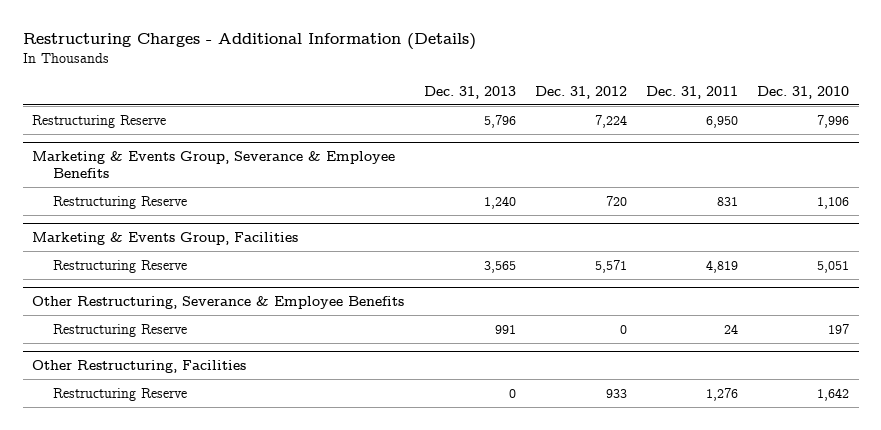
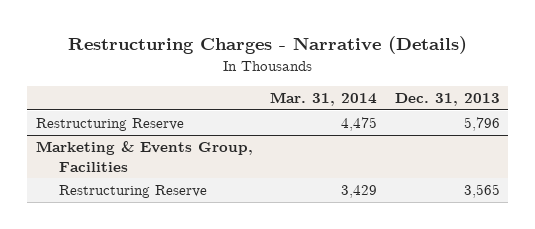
- Restructuring Charges - Additional Information (Details)
+ Restructuring Charges - Narrative (Details)
- | Dec. 31, 2013 | Dec. 31, 2012 | Dec. 31, 2011 | Dec. 31, 2010
+ | Mar. 31, 2014 | Dec. 31, 2013
- Marketing & Events Group, Severance & Employee Benefits
- Restructuring Reserve | 1,240 | 720 | 831 | 1,106
- Other Restructuring, Severance & Employee Benefits
- Restructuring Reserve | 991 | 0 | 24 | 197
- Other Restructuring, Facilities
- Restructuring Reserve | 0 | 933 | 1,276 | 1,642

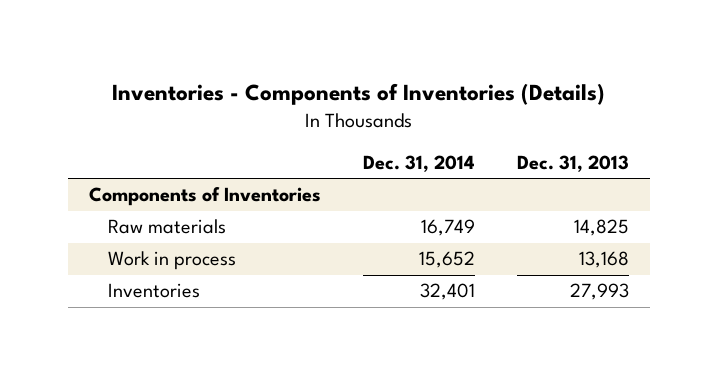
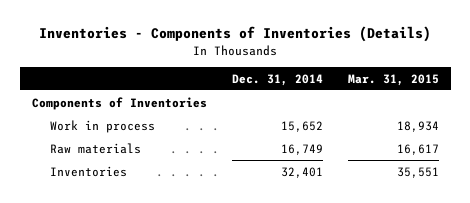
- | Dec. 31, 2014 | Dec. 31, 2013
+ | Dec. 31, 2014 | Mar. 31, 2015
moved down: Raw materials | 16,749 | 16,617

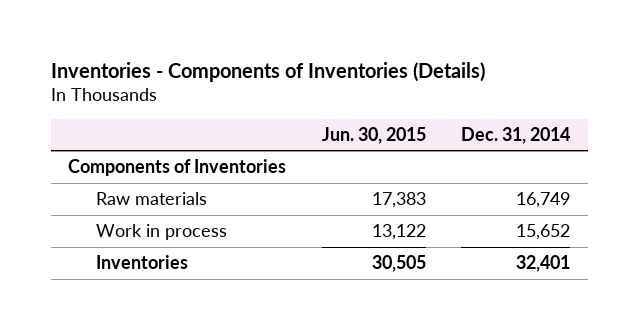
- | Dec. 31, 2014 | Mar. 31, 2015
+ | Jun. 30, 2015 | Dec. 31, 2014
moved down: Work in process | 13,122 | 15,652

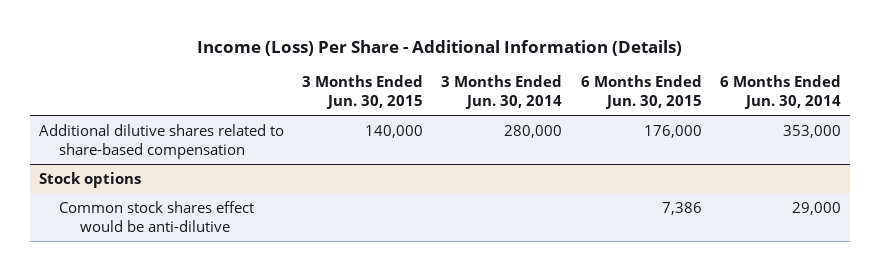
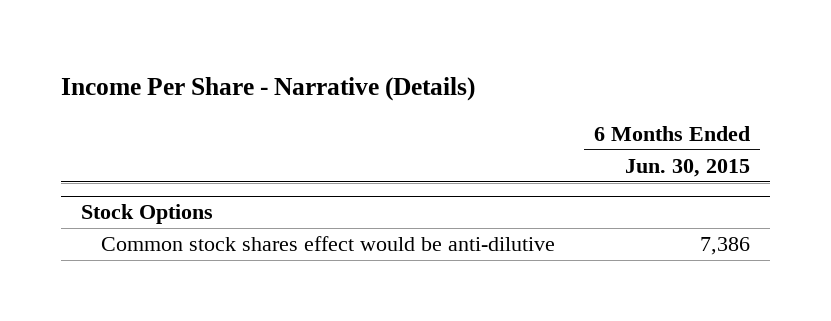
- Income (Loss) Per Share - Additional Information (Details)
+ Income Per Share - Narrative (Details)
- | 3 Months Ended Jun. 30, 2015 | 3 Months Ended Jun. 30, 2014 | 6 Months Ended Jun. 30, 2015 | 6 Months Ended Jun. 30, 2014
+ | 6 Months Ended Jun. 30, 2015
- Additional dilutive shares related to share-based compensation | 140,000 | 280,000 | 176,000 | 353,000
- Stock options
+ Stock Options

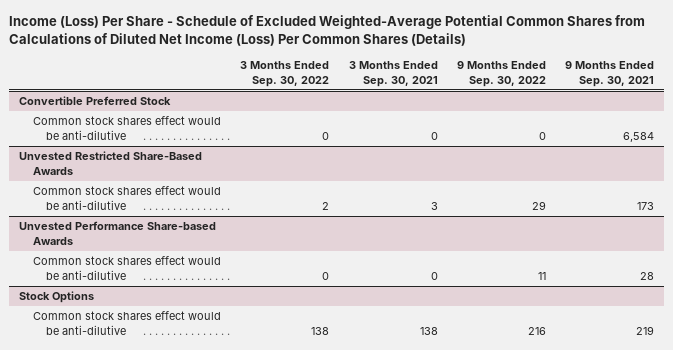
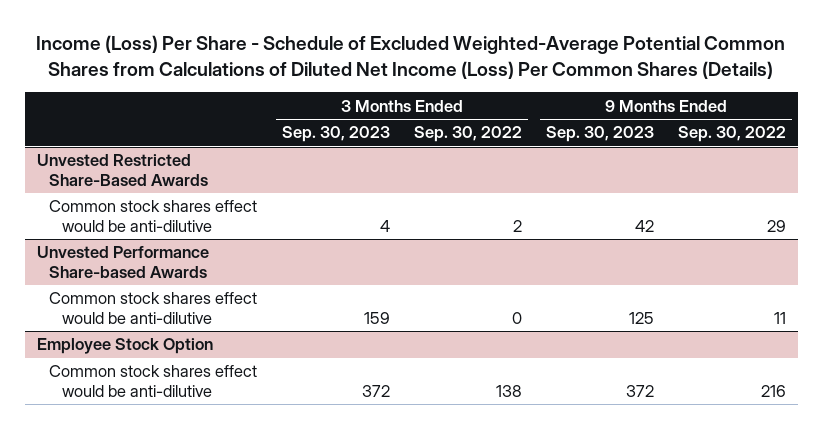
- | 3 Months Ended Sep. 30, 2022 | 3 Months Ended Sep. 30, 2021 | 9 Months Ended Sep. 30, 2022 | 9 Months Ended Sep. 30, 2021
+ | 3 Months Ended Sep. 30, 2023 | 3 Months Ended Sep. 30, 2022 | 9 Months Ended Sep. 30, 2023 | 9 Months Ended Sep. 30, 2022
- Convertible Preferred Stock
- Common stock shares effect would be anti-dilutive | 0 | 0 | 0 | 6,584
- Stock Options
+ Employee Stock Option

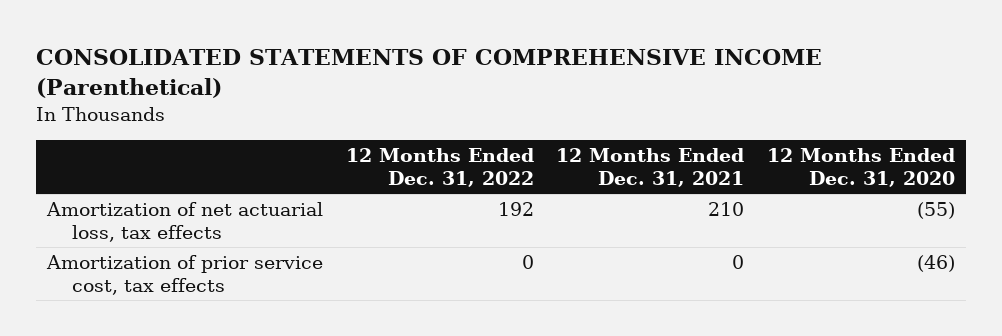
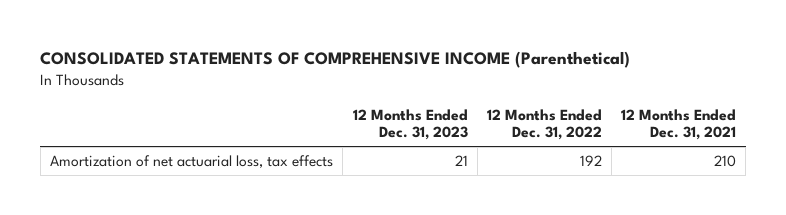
- | 12 Months Ended Dec. 31, 2022 | 12 Months Ended Dec. 31, 2021 | 12 Months Ended Dec. 31, 2020
+ | 12 Months Ended Dec. 31, 2023 | 12 Months Ended Dec. 31, 2022 | 12 Months Ended Dec. 31, 2021
- Amortization of prior service cost, tax effects | 0 | 0 | (46)

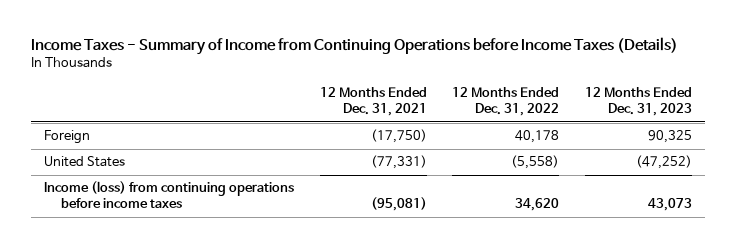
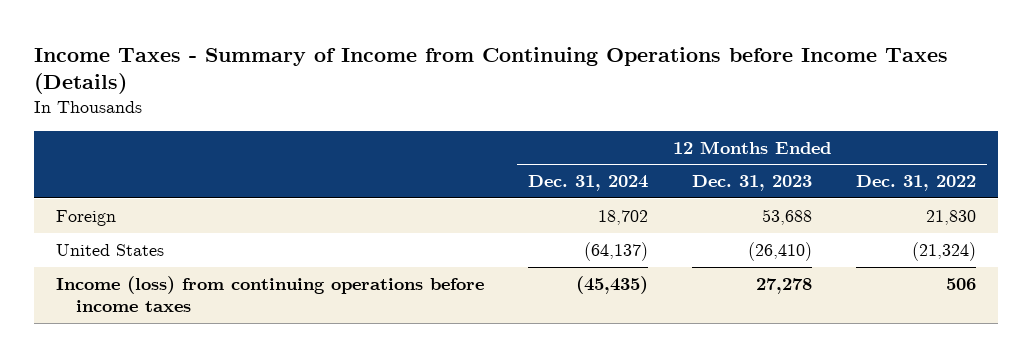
- | 12 Months Ended Dec. 31, 2021 | 12 Months Ended Dec. 31, 2022 | 12 Months Ended Dec. 31, 2023
+ | 12 Months Ended Dec. 31, 2024 | 12 Months Ended Dec. 31, 2023 | 12 Months Ended Dec. 31, 2022
- Foreign | (17,750) | 40,178 | 90,325
- United States | (77,331) | (5,558) | (47,252)
- Income (loss) from continuing operations before income taxes | (95,081) | 34,620 | 43,073
+ Foreign | 18,702 | 53,688 | 21,830
+ United States | (64,137) | (26,410) | (21,324)
+ Income (loss) from continuing operations before income taxes | (45,435) | 27,278 | 506

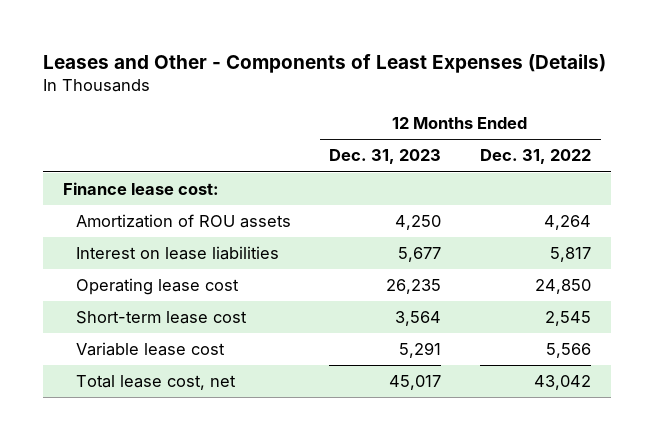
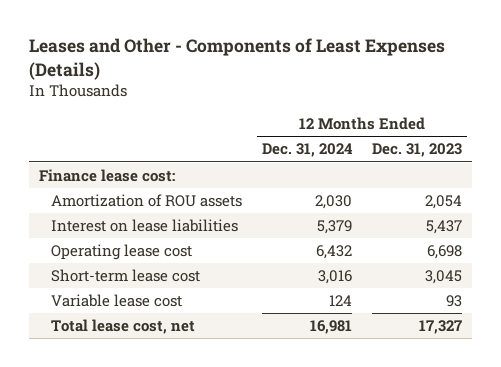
- | 12 Months Ended Dec. 31, 2023 | 12 Months Ended Dec. 31, 2022
+ | 12 Months Ended Dec. 31, 2024 | 12 Months Ended Dec. 31, 2023
- Amortization of ROU assets | 4,250 | 4,264
- Interest on lease liabilities | 5,677 | 5,817
- Operating lease cost | 26,235 | 24,850
- Short-term lease cost | 3,564 | 2,545
- Variable lease cost | 5,291 | 5,566
- Total lease cost, net | 45,017 | 43,042
+ Amortization of ROU assets | 2,030 | 2,054
+ Interest on lease liabilities | 5,379 | 5,437
+ Operating lease cost | 6,432 | 6,698
+ Short-term lease cost | 3,016 | 3,045
+ Variable lease cost | 124 | 93
+ Total lease cost, net | 16,981 | 17,327

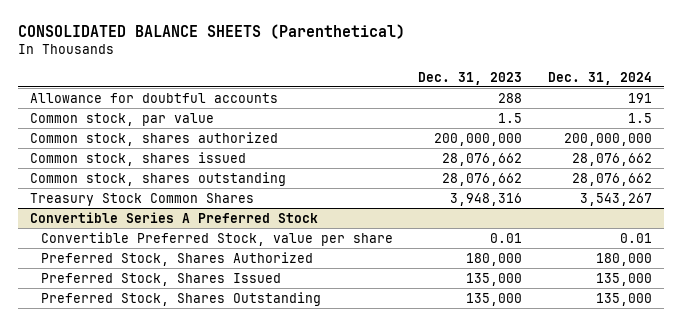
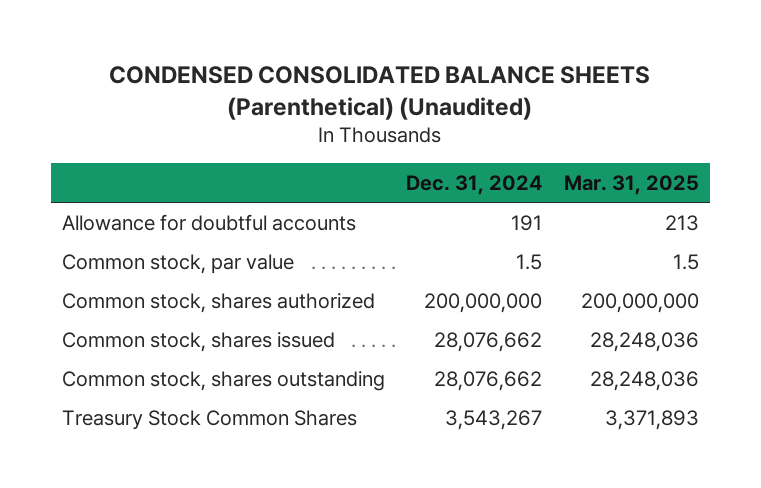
- CONSOLIDATED BALANCE SHEETS (Parenthetical)
+ CONDENSED CONSOLIDATED BALANCE SHEETS (Parenthetical) (Unaudited)
- | Dec. 31, 2023 | Dec. 31, 2024
+ | Dec. 31, 2024 | Mar. 31, 2025
- Convertible Series A Preferred Stock
- Convertible Preferred Stock, value per share | 0.01 | 0.01
- Preferred Stock, Shares Authorized | 180,000 | 180,000
- Preferred Stock, Shares Issued | 135,000 | 135,000
- Preferred Stock, Shares Outstanding | 135,000 | 135,000

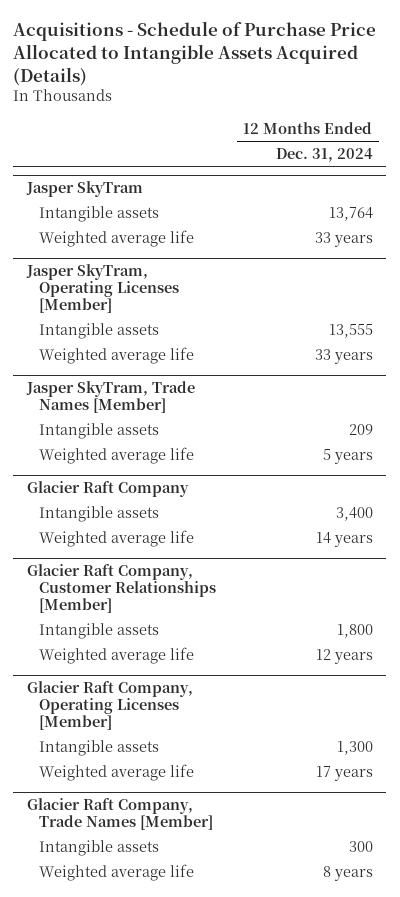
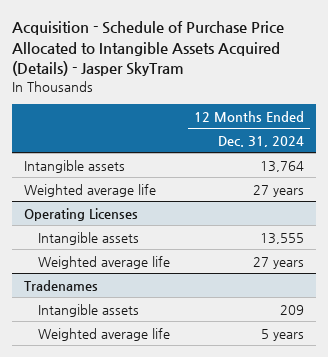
- Acquisitions - Schedule of Purchase Price Allocated to Intangible Assets Acquired (Details)
+ Acquisition - Schedule of Purchase Price Allocated to Intangible Assets Acquired (Details) - Jasper SkyTram
- Jasper SkyTram
- Weighted average life | 33 years
- Jasper SkyTram, Operating Licenses [Member]
+ Weighted average life | 27 years
+ Operating Licenses
- Weighted average life | 33 years
- Jasper SkyTram, Trade Names [Member]
+ Weighted average life | 27 years
+ Tradenames
- Glacier Raft Company
- Intangible assets | 3,400
- Weighted average life | 14 years
- Glacier Raft Company, Customer Relationships [Member]
- Intangible assets | 1,800
- Weighted average life | 12 years
- Glacier Raft Company, Operating Licenses [Member]
- Intangible assets | 1,300
- Weighted average life | 17 years
- Glacier Raft Company, Trade Names [Member]
- Intangible assets | 300
- Weighted average life | 8 years

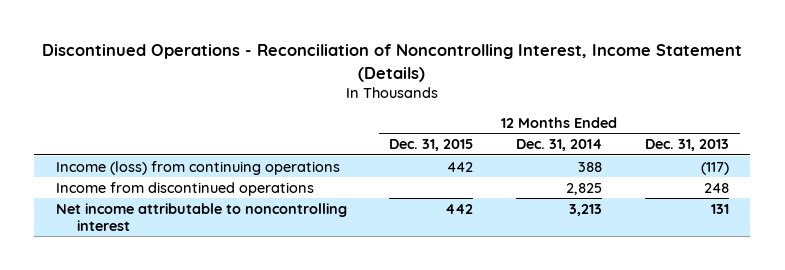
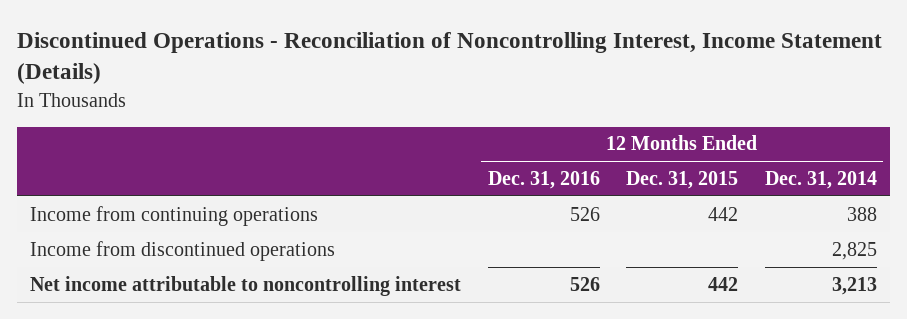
- | 12 Months Ended Dec. 31, 2015 | 12 Months Ended Dec. 31, 2014 | 12 Months Ended Dec. 31, 2013
+ | 12 Months Ended Dec. 31, 2016 | 12 Months Ended Dec. 31, 2015 | 12 Months Ended Dec. 31, 2014
- Income (loss) from continuing operations | 442 | 388 | (117)
+ Income from continuing operations | 526 | 442 | 388

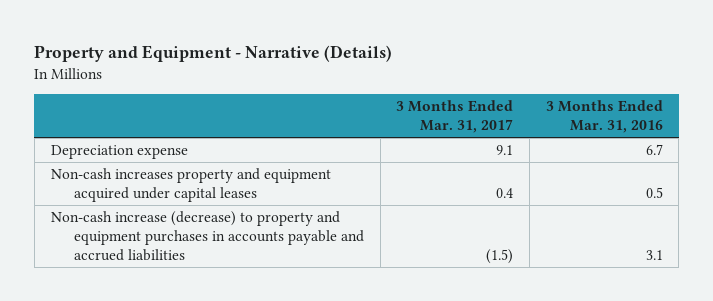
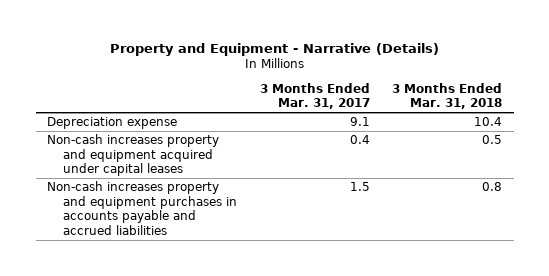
- | 3 Months Ended Mar. 31, 2017 | 3 Months Ended Mar. 31, 2016
+ | 3 Months Ended Mar. 31, 2017 | 3 Months Ended Mar. 31, 2018
- Non-cash increase (decrease) to property and equipment purchases in accounts payable and accrued liabilities | (1.5) | 3.1
+ Non-cash increases property and equipment purchases in accounts payable and accrued liabilities | 1.5 | 0.8

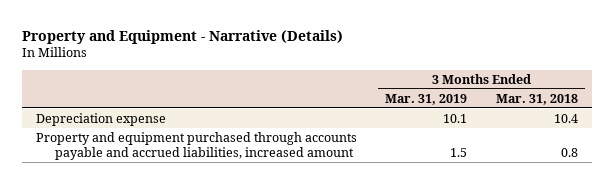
- | 3 Months Ended Mar. 31, 2017 | 3 Months Ended Mar. 31, 2018
+ | 3 Months Ended Mar. 31, 2019 | 3 Months Ended Mar. 31, 2018
- Non-cash increases property and equipment acquired under capital leases | 0.4 | 0.5
- Non-cash increases property and equipment purchases in accounts payable and accrued liabilities | 1.5 | 0.8
+ Property and equipment purchased through accounts payable and accrued liabilities, increased amount | 1.5 | 0.8

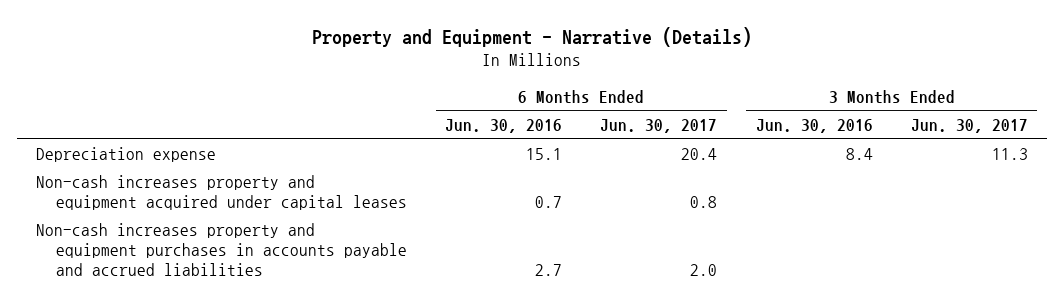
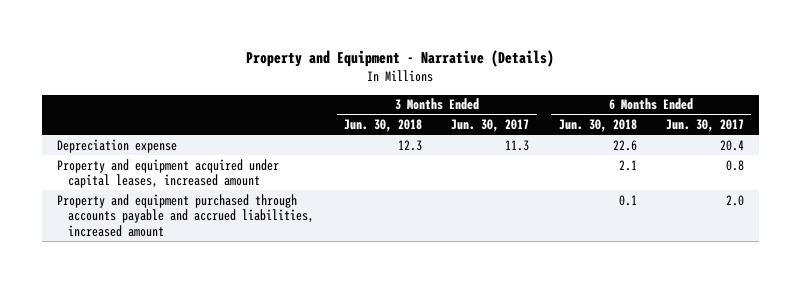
- | 6 Months Ended Jun. 30, 2016 | 6 Months Ended Jun. 30, 2017 | 3 Months Ended Jun. 30, 2016 | 3 Months Ended Jun. 30, 2017
+ | 3 Months Ended Jun. 30, 2018 | 3 Months Ended Jun. 30, 2017 | 6 Months Ended Jun. 30, 2018 | 6 Months Ended Jun. 30, 2017
- Non-cash increases property and equipment acquired under capital leases | 0.7 | 0.8 | |
- Non-cash increases property and equipment purchases in accounts payable and accrued liabilities | 2.7 | 2.0 | |
+ Property and equipment acquired under capital leases, increased amount | | | 2.1 | 0.8
+ Property and equipment purchased through accounts payable and accrued liabilities, increased amount | | | 0.1 | 2.0

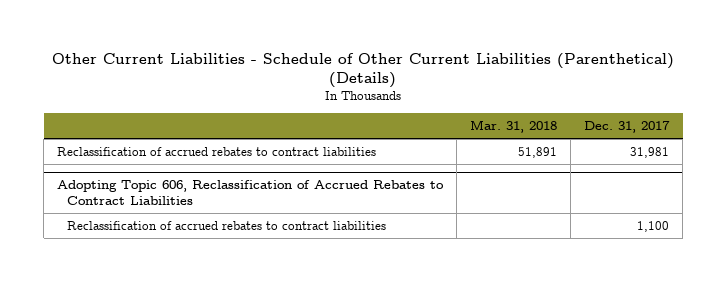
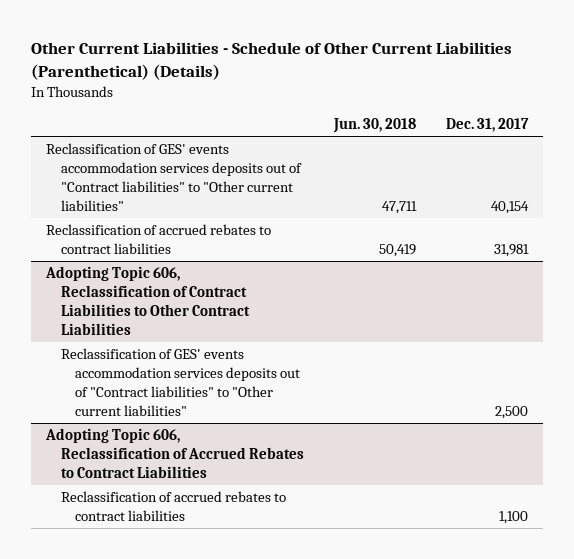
- | Mar. 31, 2018 | Dec. 31, 2017
+ | Jun. 30, 2018 | Dec. 31, 2017
+ Reclassification of GES' events accommodation services deposits out of "Contract liabilities" to "Other current liabilities" | 47,711 | 40,154
+ Adopting Topic 606, Reclassification of Contract Liabilities to Other Contract Liabilities
+ Reclassification of GES' events accommodation services deposits out of "Contract liabilities" to "Other current liabilities" | | 2,500

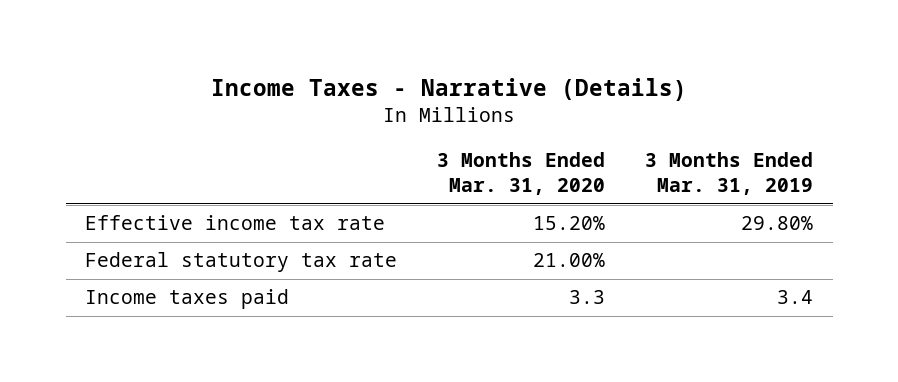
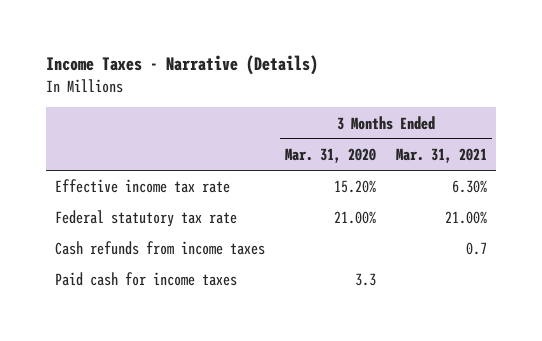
- | 3 Months Ended Mar. 31, 2020 | 3 Months Ended Mar. 31, 2019
+ | 3 Months Ended Mar. 31, 2020 | 3 Months Ended Mar. 31, 2021
- Income taxes paid | 3.3 | 3.4
+ Cash refunds from income taxes | | 0.7
+ Paid cash for income taxes | 3.3 |

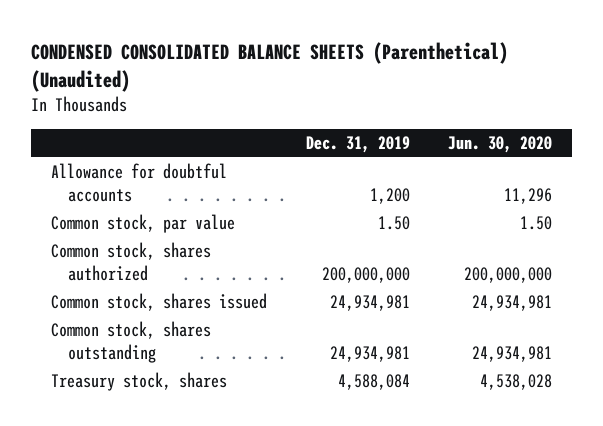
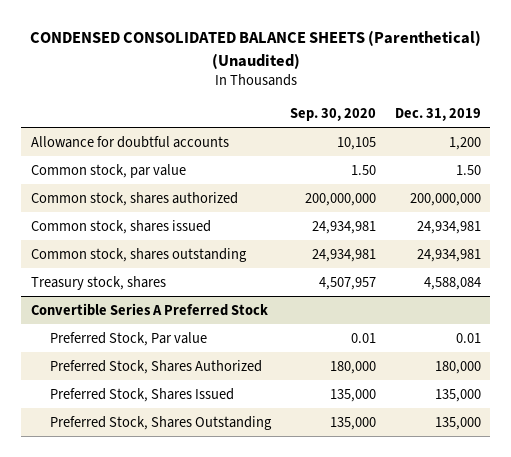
- | Dec. 31, 2019 | Jun. 30, 2020
+ | Sep. 30, 2020 | Dec. 31, 2019
+ Convertible Series A Preferred Stock
+ Preferred Stock, Par value | 0.01 | 0.01
+ Preferred Stock, Shares Authorized | 180,000 | 180,000
+ Preferred Stock, Shares Issued | 135,000 | 135,000
+ Preferred Stock, Shares Outstanding | 135,000 | 135,000

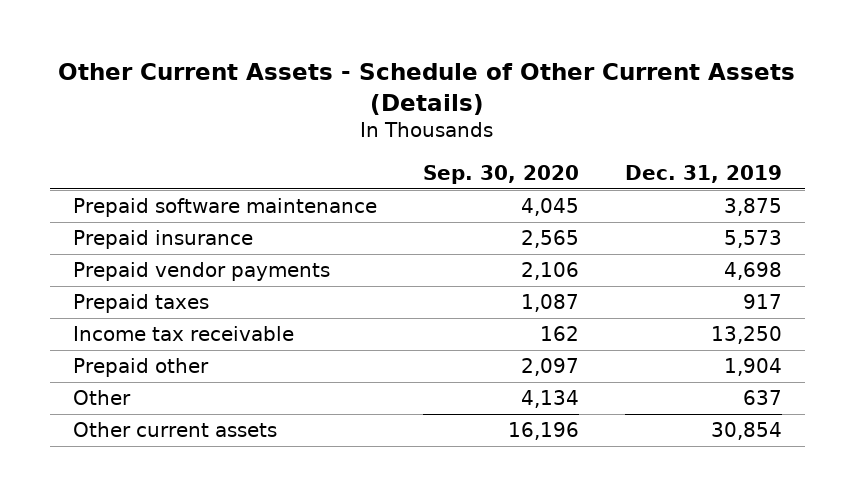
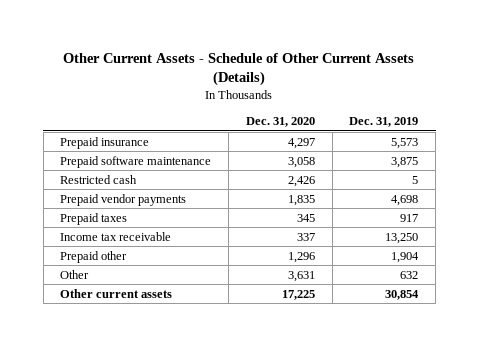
- | Sep. 30, 2020 | Dec. 31, 2019
+ | Dec. 31, 2020 | Dec. 31, 2019
moved down: Prepaid software maintenance | 3,058 | 3,875
+ Restricted cash | 2,426 | 5
- Other | 4,134 | 637
+ Other | 3,631 | 632

